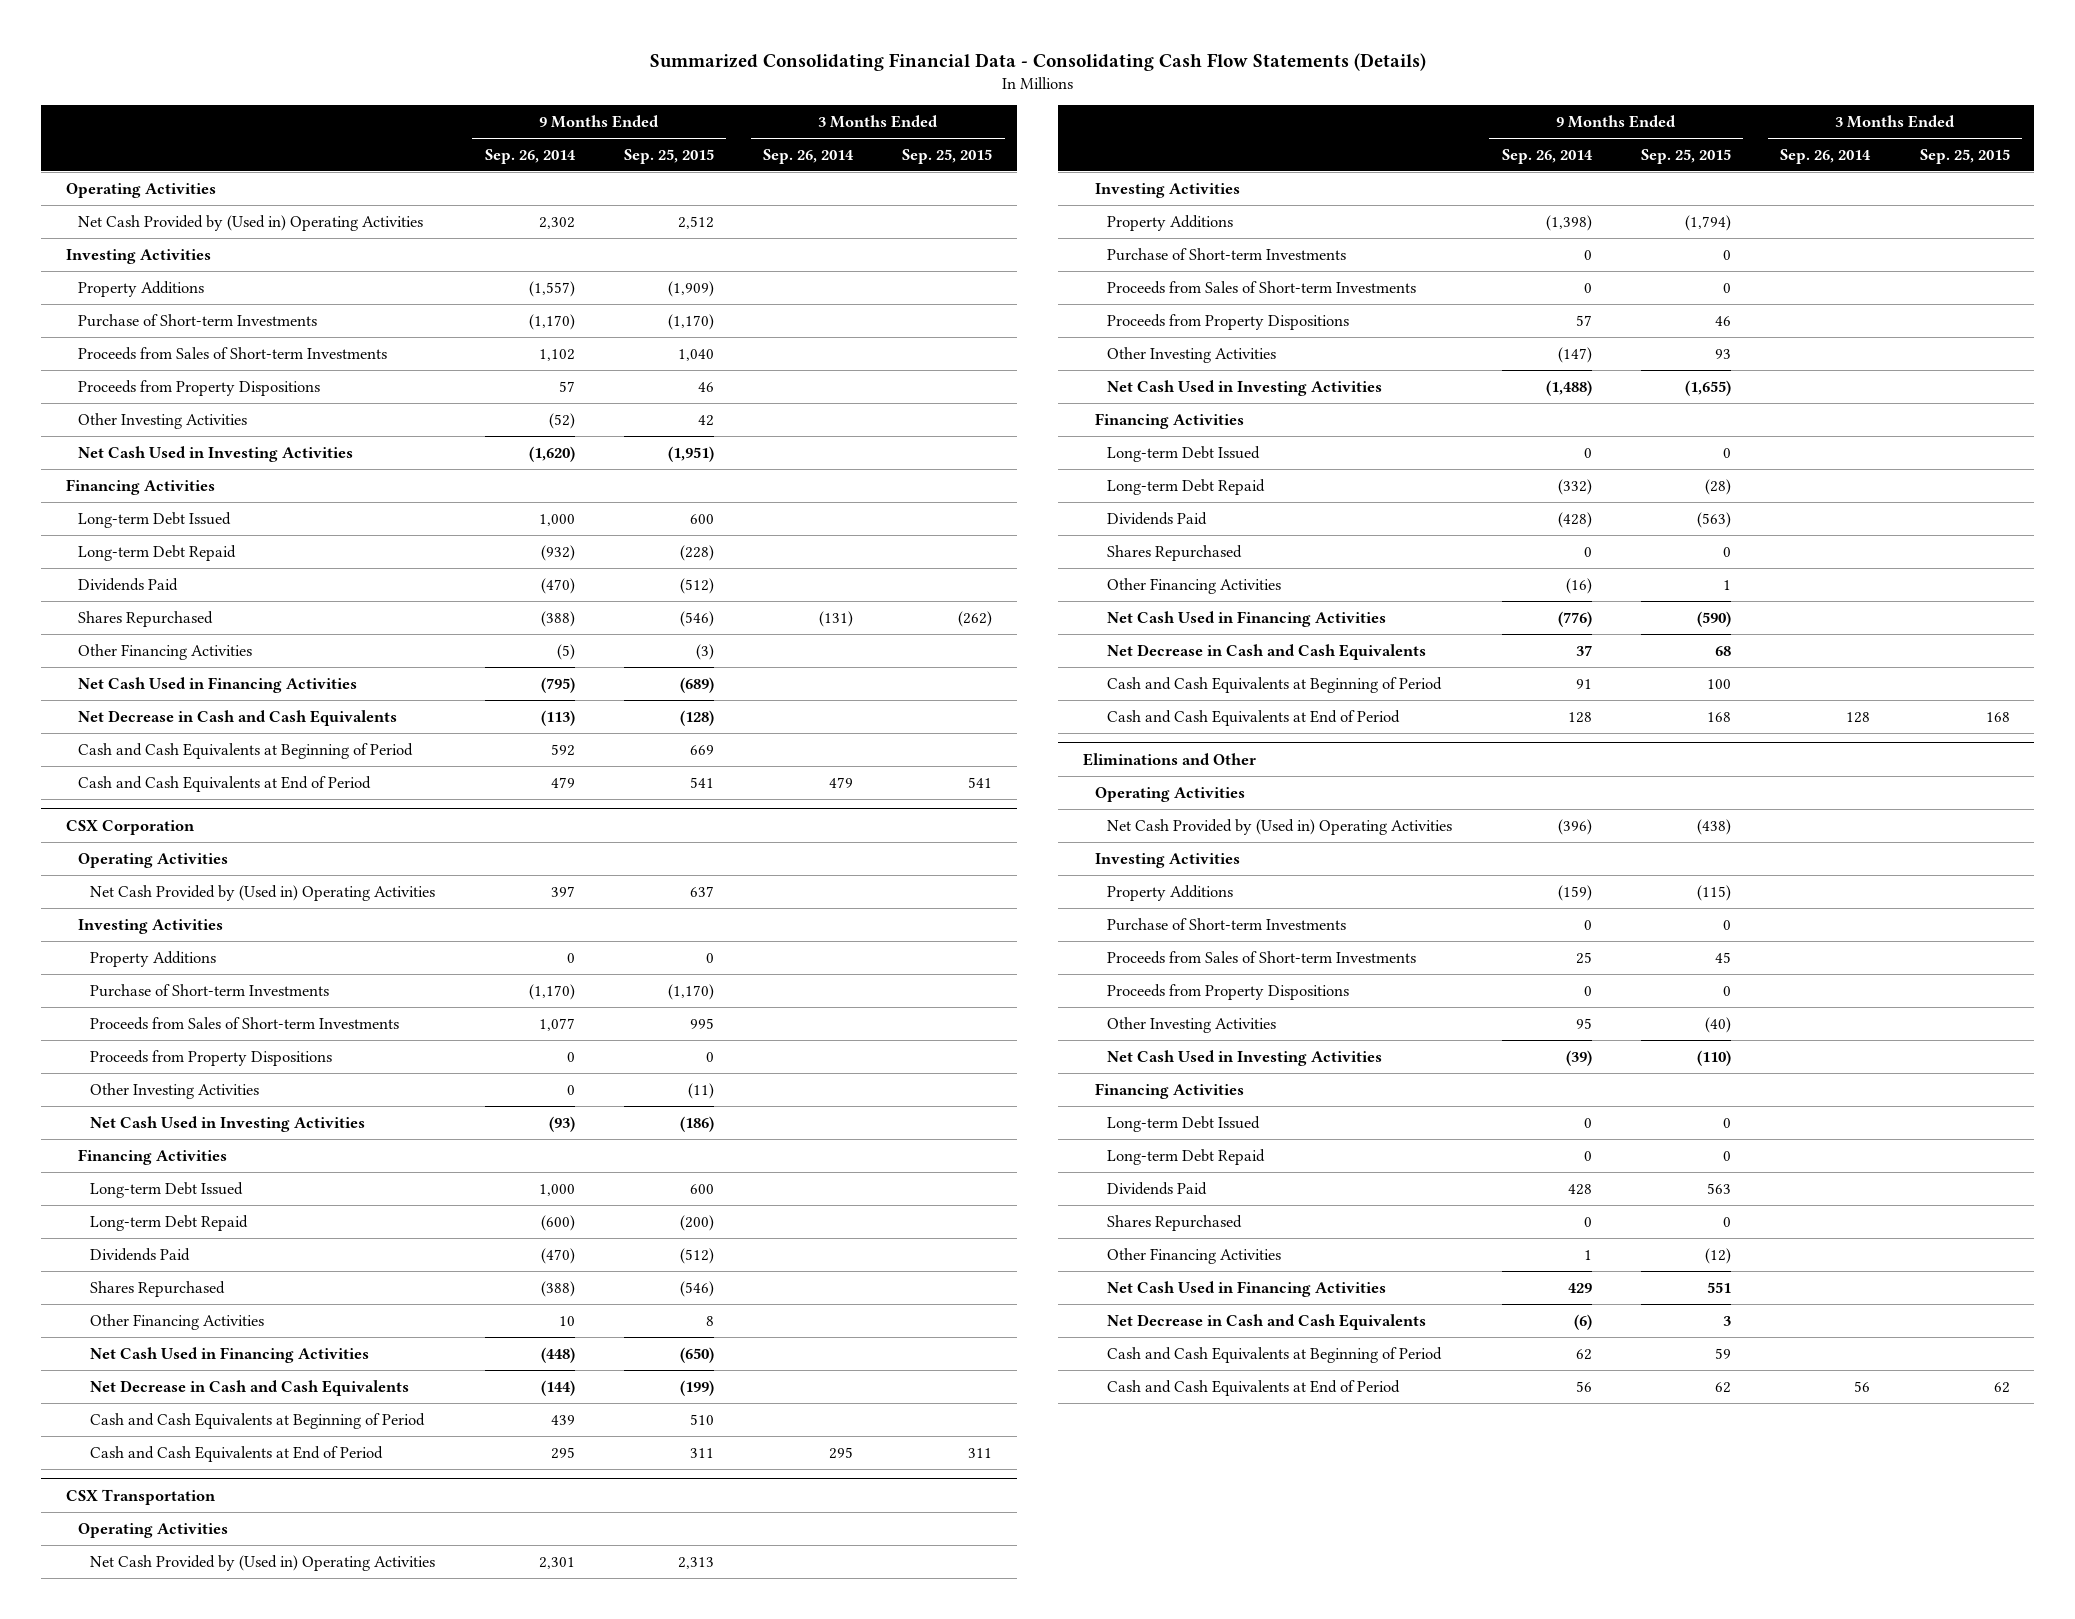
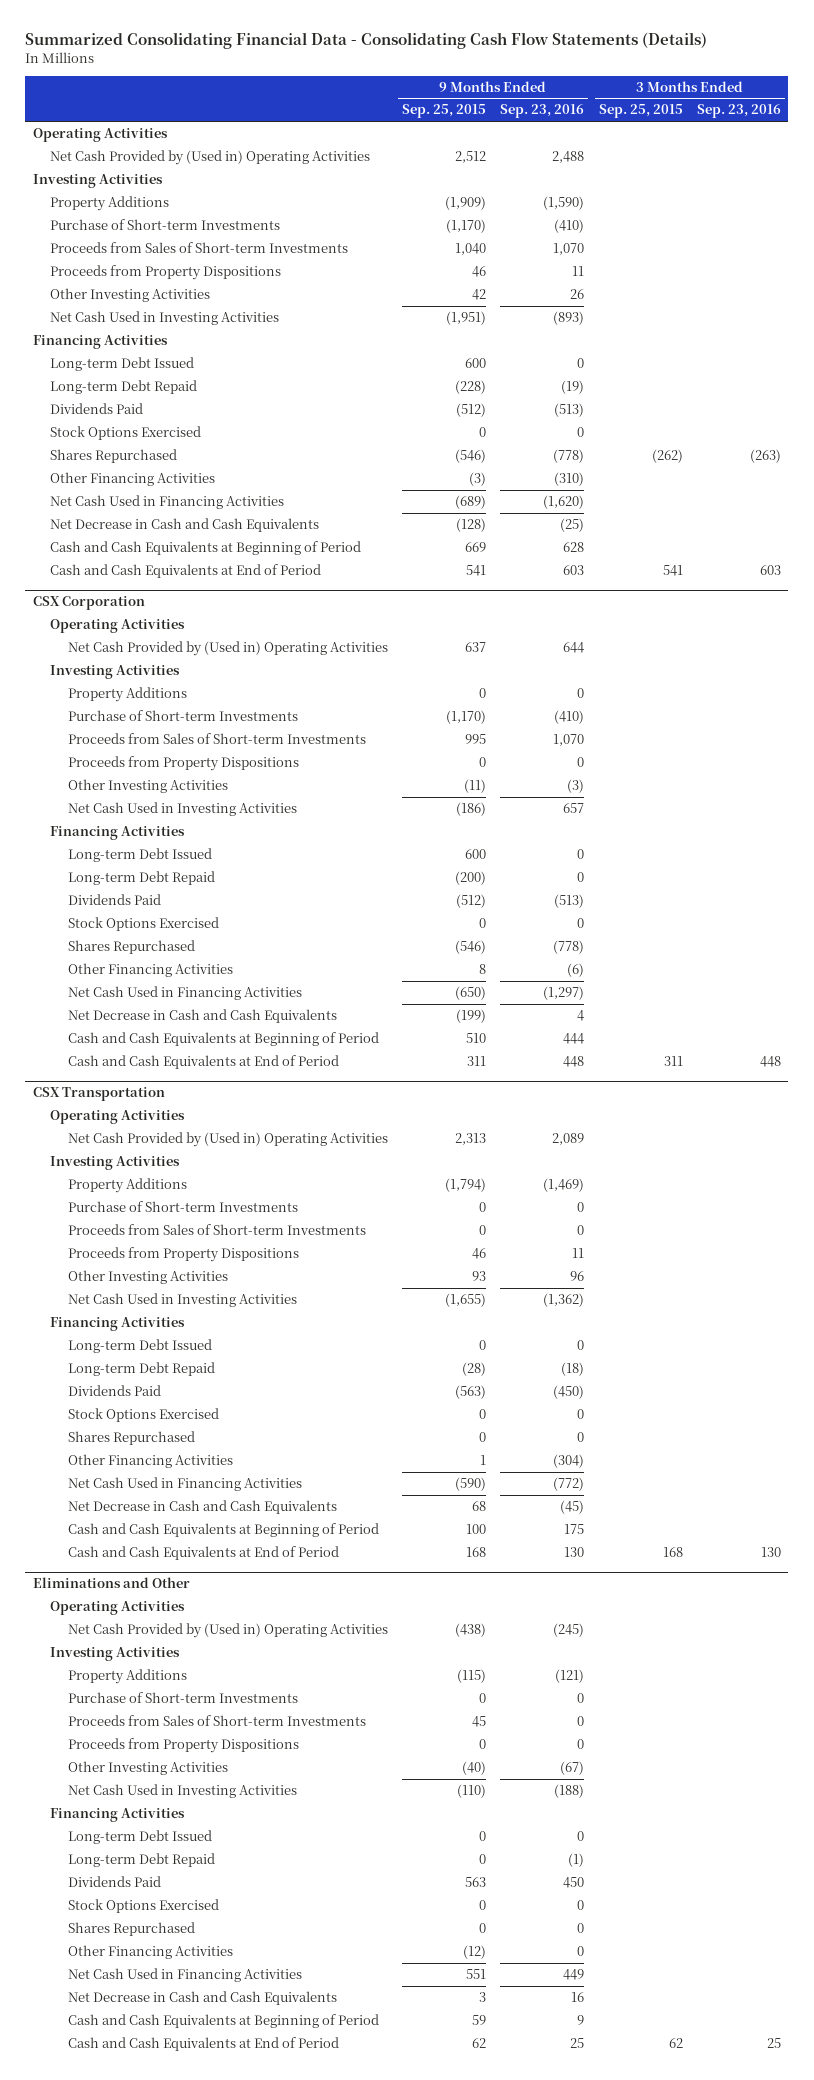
- | 9 Months Ended Sep. 26, 2014 | 9 Months Ended Sep. 25, 2015 | 3 Months Ended Sep. 26, 2014 | 3 Months Ended Sep. 25, 2015
+ | 9 Months Ended Sep. 25, 2015 | 9 Months Ended Sep. 23, 2016 | 3 Months Ended Sep. 25, 2015 | 3 Months Ended Sep. 23, 2016
+ Stock Options Exercised | 0 | 0 | |
@ CSX Corporation
+ Stock Options Exercised | 0 | 0 | |
@ CSX Transportation
+ Stock Options Exercised | 0 | 0 | |
@ Eliminations and Other
+ Stock Options Exercised | 0 | 0 | |

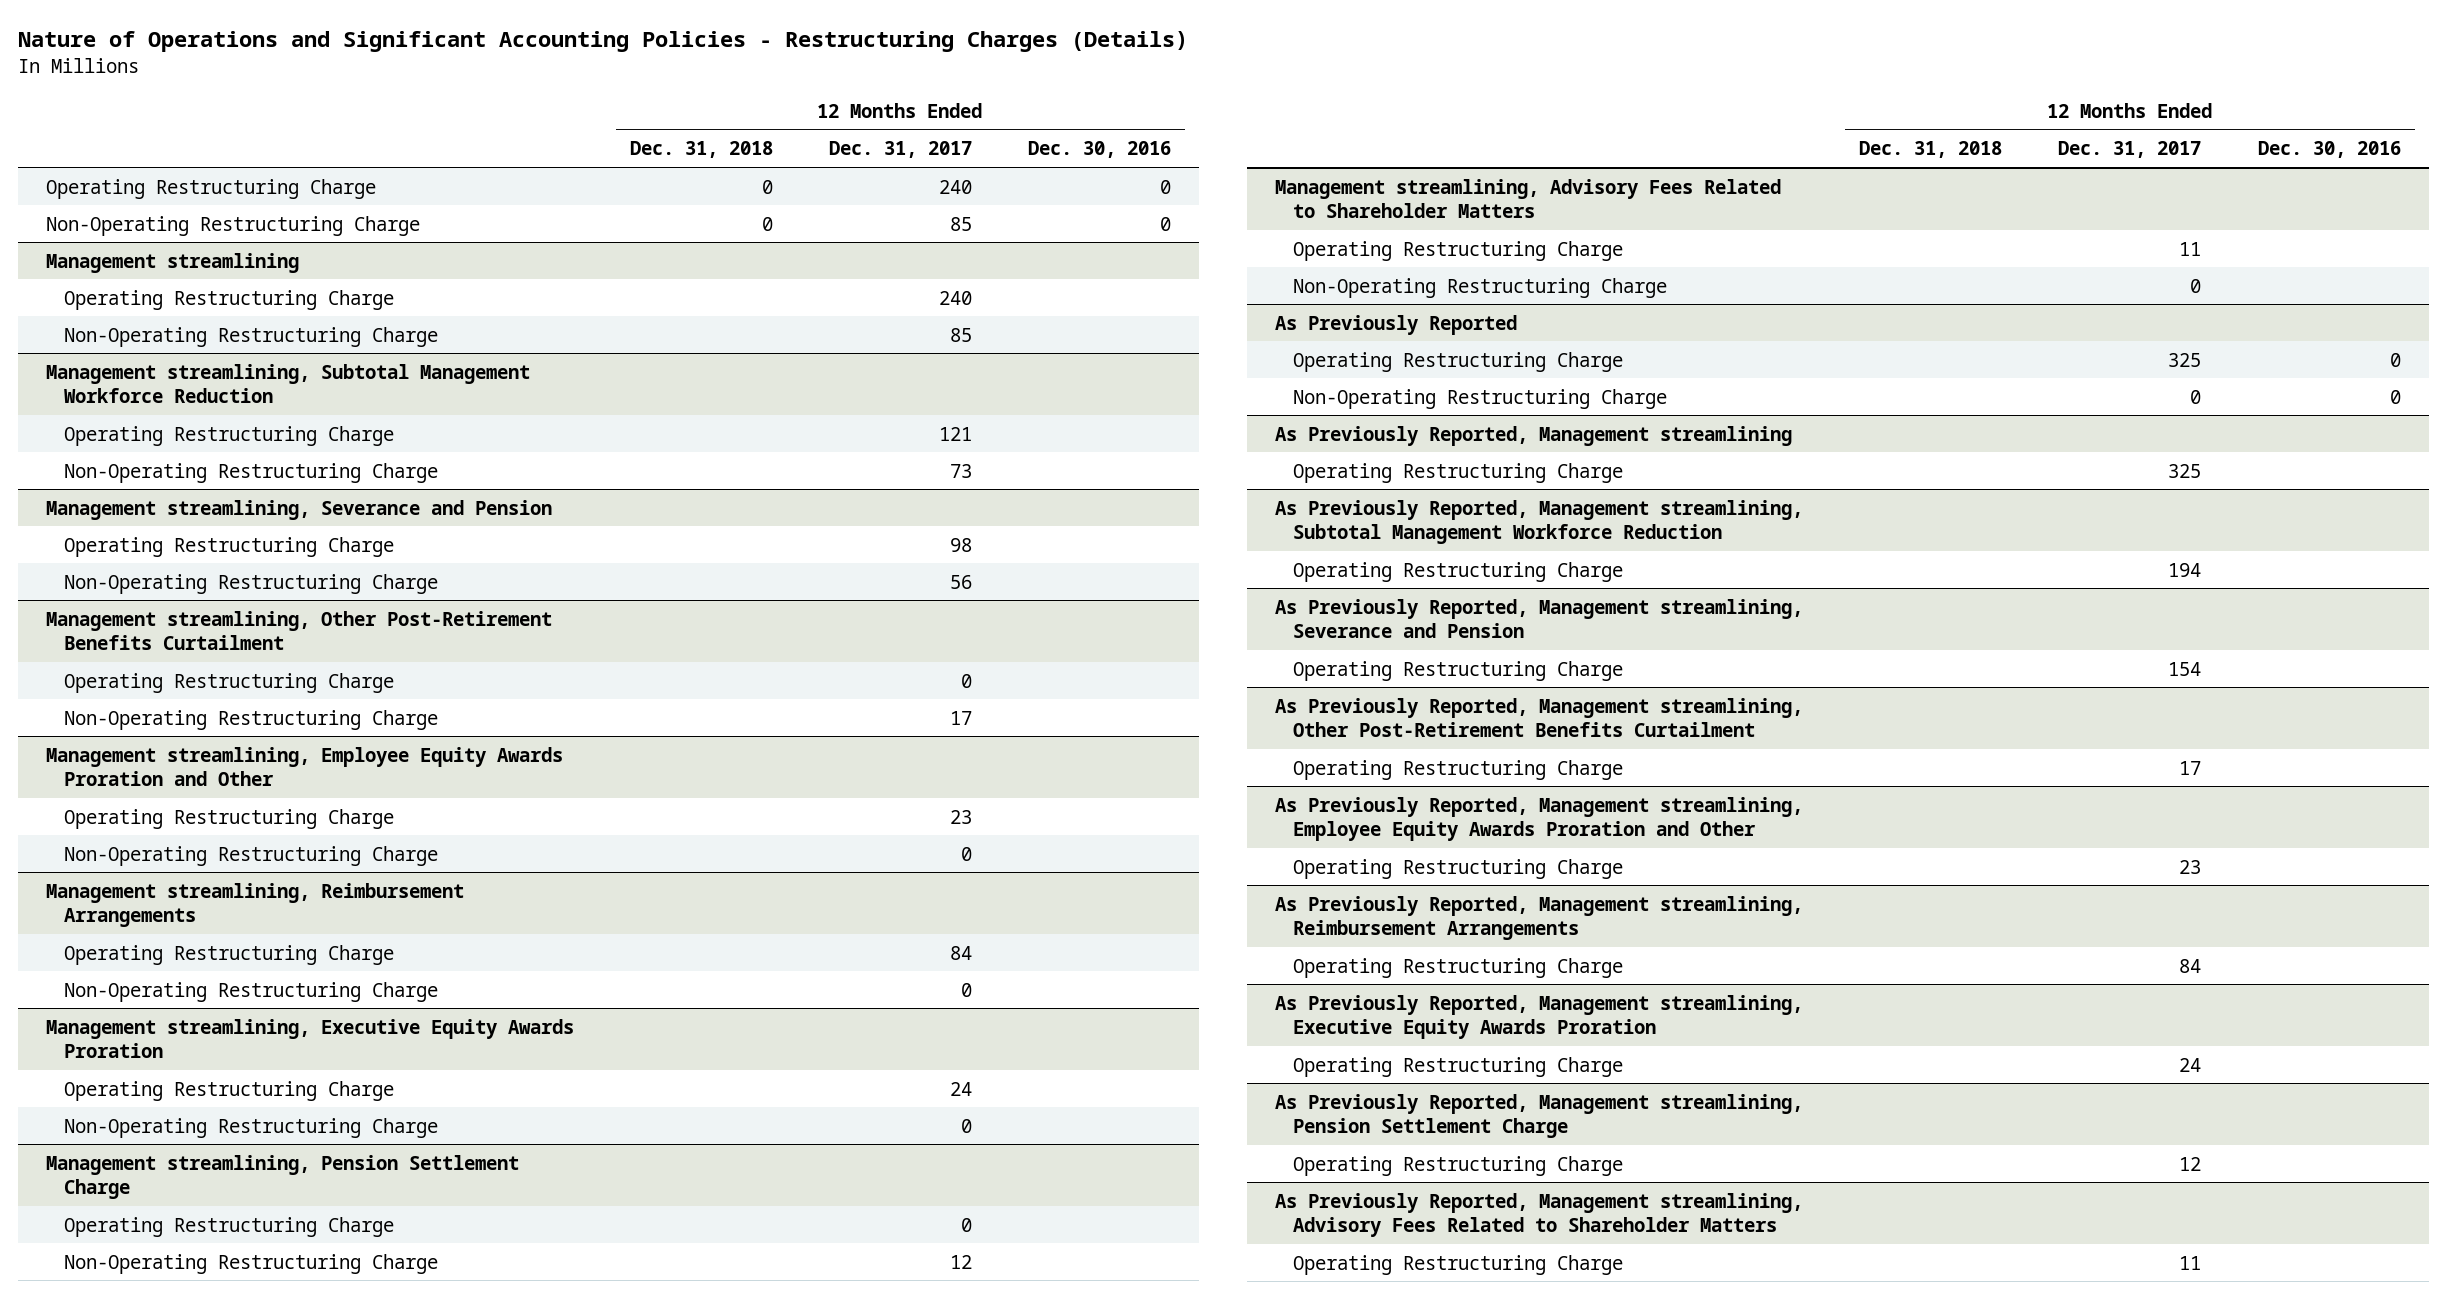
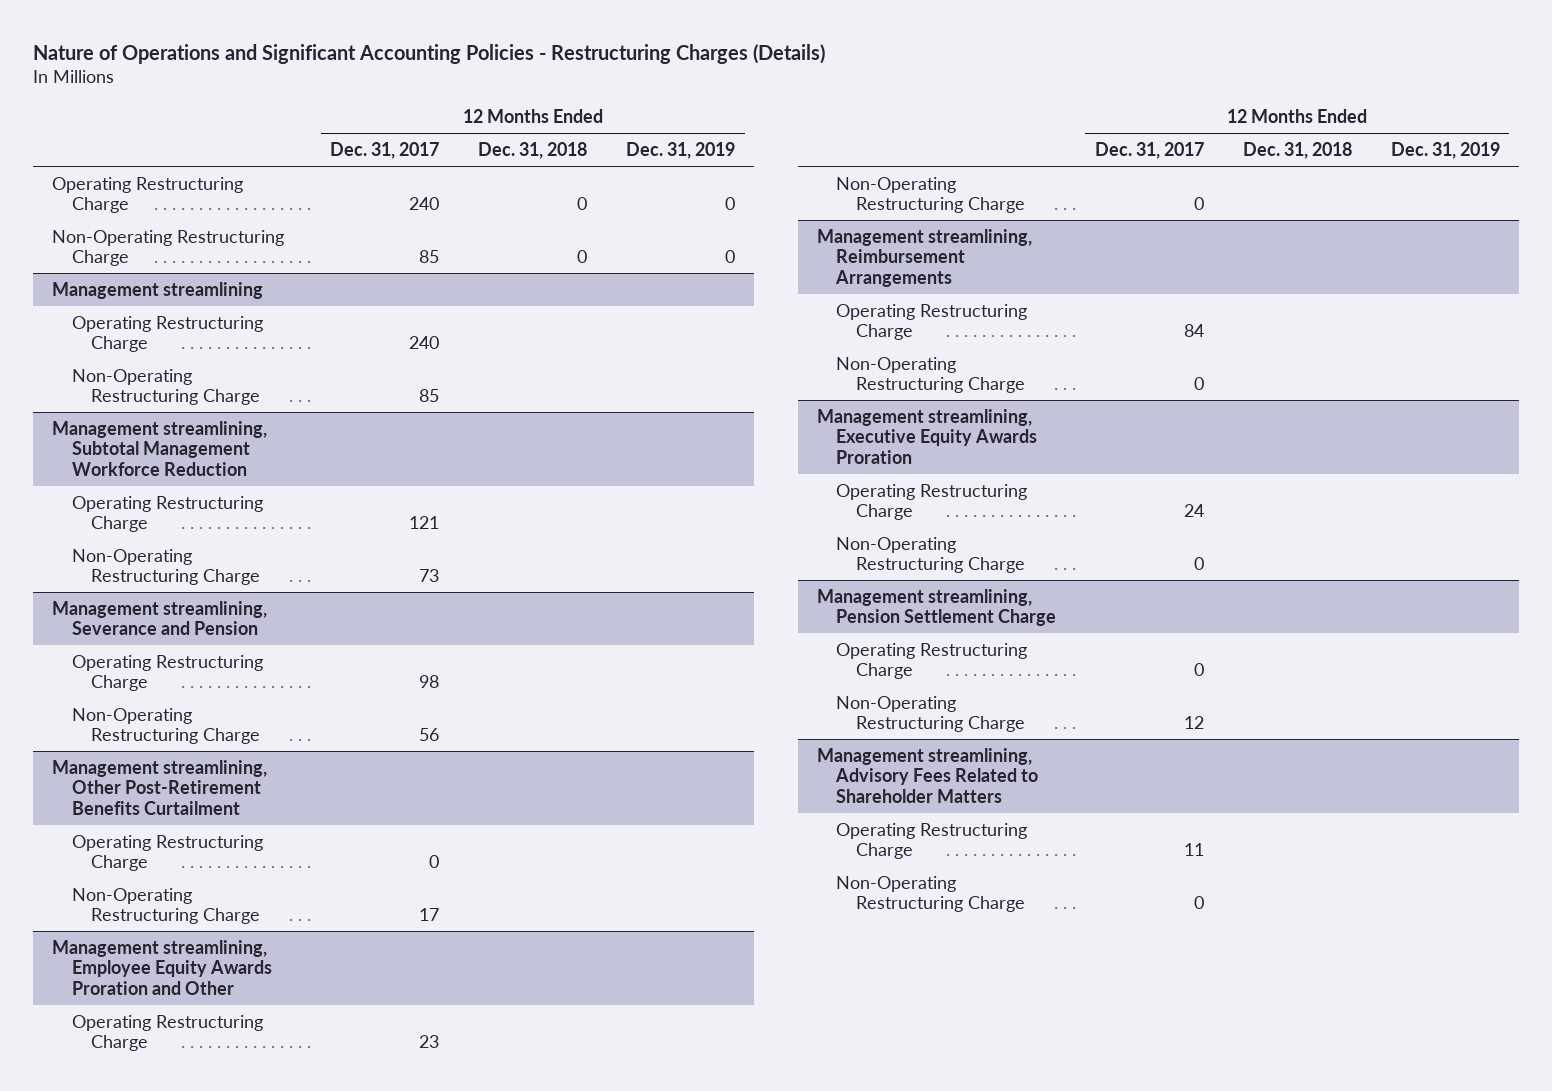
- | 12 Months Ended Dec. 31, 2018 | 12 Months Ended Dec. 31, 2017 | 12 Months Ended Dec. 30, 2016
+ | 12 Months Ended Dec. 31, 2017 | 12 Months Ended Dec. 31, 2018 | 12 Months Ended Dec. 31, 2019
- As Previously Reported
- Operating Restructuring Charge | | 325 | 0
- Non-Operating Restructuring Charge | | 0 | 0
- As Previously Reported, Management streamlining
- Operating Restructuring Charge | | 325 |
- As Previously Reported, Management streamlining, Subtotal Management Workforce Reduction
- Operating Restructuring Charge | | 194 |
- As Previously Reported, Management streamlining, Severance and Pension
- Operating Restructuring Charge | | 154 |
- As Previously Reported, Management streamlining, Other Post-Retirement Benefits Curtailment
- Operating Restructuring Charge | | 17 |
- As Previously Reported, Management streamlining, Employee Equity Awards Proration and Other
- Operating Restructuring Charge | | 23 |
- As Previously Reported, Management streamlining, Reimbursement Arrangements
- Operating Restructuring Charge | | 84 |
- As Previously Reported, Management streamlining, Executive Equity Awards Proration
- Operating Restructuring Charge | | 24 |
- As Previously Reported, Management streamlining, Pension Settlement Charge
- Operating Restructuring Charge | | 12 |
- As Previously Reported, Management streamlining, Advisory Fees Related to Shareholder Matters
- Operating Restructuring Charge | | 11 |

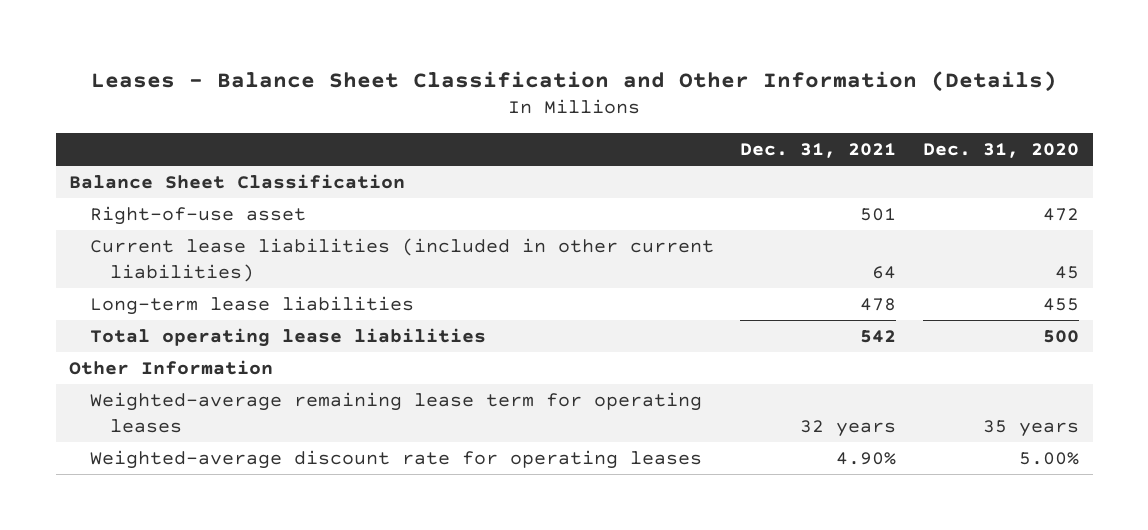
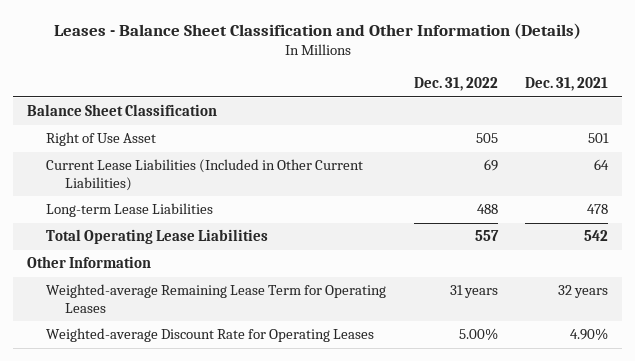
- | Dec. 31, 2021 | Dec. 31, 2020
+ | Dec. 31, 2022 | Dec. 31, 2021
- Right-of-use asset | 501 | 472
- Current lease liabilities (included in other current liabilities) | 64 | 45
- Long-term lease liabilities | 478 | 455
- Total operating lease liabilities | 542 | 500
+ Right of Use Asset | 505 | 501
+ Current Lease Liabilities (Included in Other Current Liabilities) | 69 | 64
+ Long-term Lease Liabilities | 488 | 478
+ Total Operating Lease Liabilities | 557 | 542
- Weighted-average remaining lease term for operating leases | 32 years | 35 years
- Weighted-average discount rate for operating leases | 4.90% | 5.00%
+ Weighted-average Remaining Lease Term for Operating Leases | 31 years | 32 years
+ Weighted-average Discount Rate for Operating Leases | 5.00% | 4.90%

